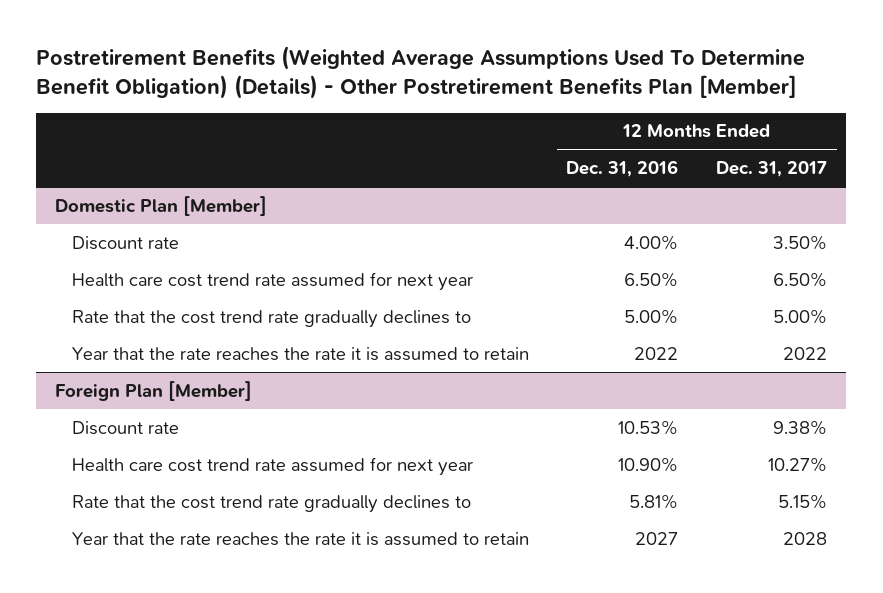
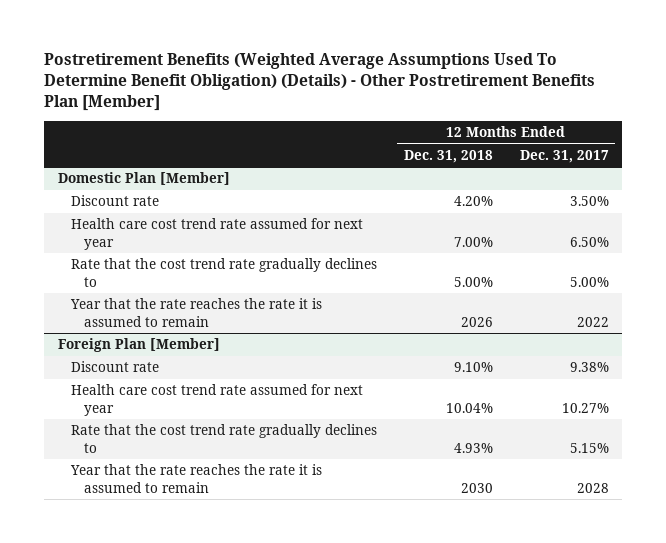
- | 12 Months Ended Dec. 31, 2016 | 12 Months Ended Dec. 31, 2017
+ | 12 Months Ended Dec. 31, 2018 | 12 Months Ended Dec. 31, 2017
@ Domestic Plan [Member]
- Year that the rate reaches the rate it is assumed to retain | 2022 | 2022
+ Year that the rate reaches the rate it is assumed to remain | 2026 | 2022
@ Foreign Plan [Member]
- Year that the rate reaches the rate it is assumed to retain | 2027 | 2028
+ Year that the rate reaches the rate it is assumed to remain | 2030 | 2028

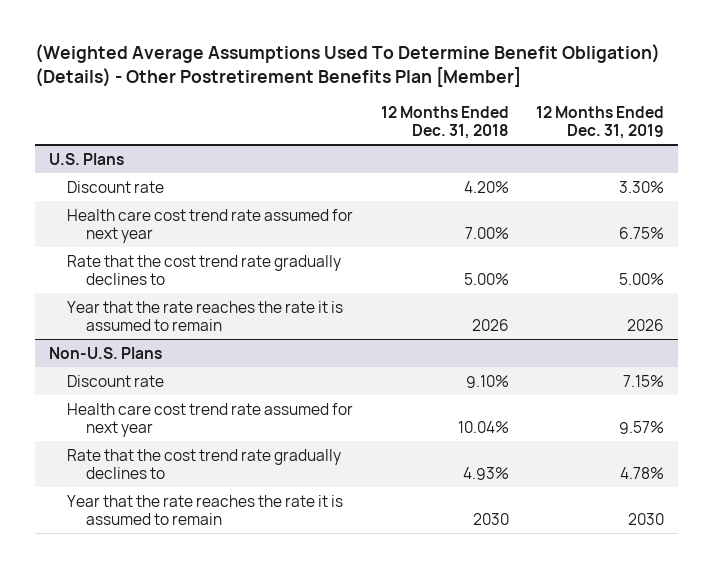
- Postretirement Benefits (Weighted Average Assumptions Used To Determine Benefit Obligation) (Details) - Other Postretirement Benefits Plan [Member]
+ (Weighted Average Assumptions Used To Determine Benefit Obligation) (Details) - Other Postretirement Benefits Plan [Member]
- | 12 Months Ended Dec. 31, 2018 | 12 Months Ended Dec. 31, 2017
+ | 12 Months Ended Dec. 31, 2018 | 12 Months Ended Dec. 31, 2019
- Domestic Plan [Member]
+ U.S. Plans
- Foreign Plan [Member]
+ Non-U.S. Plans

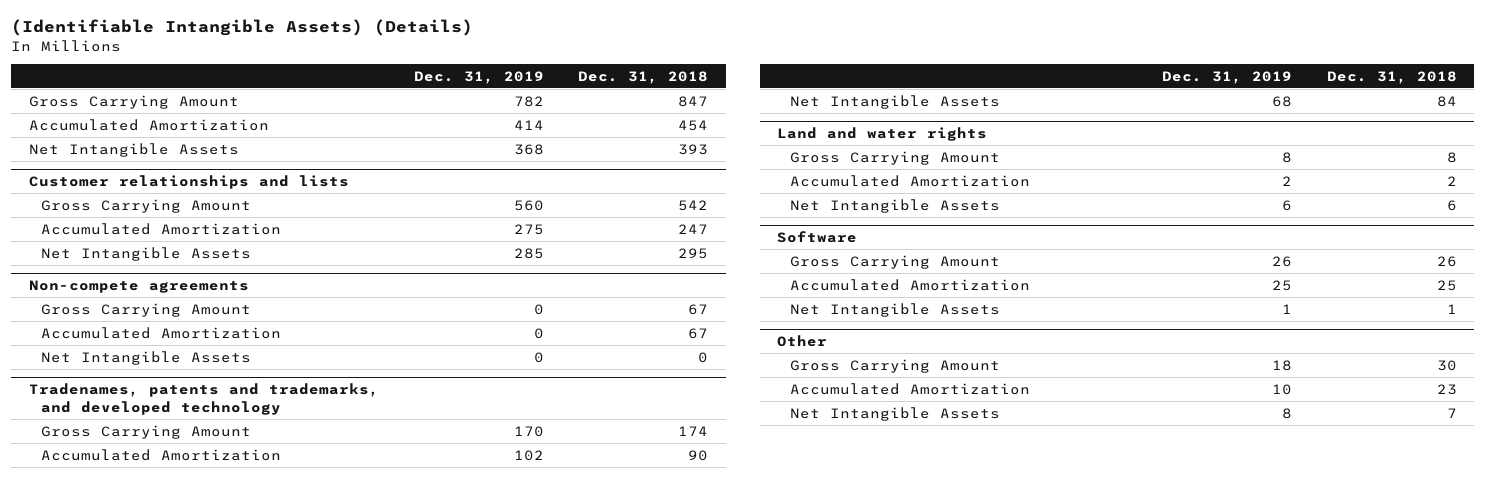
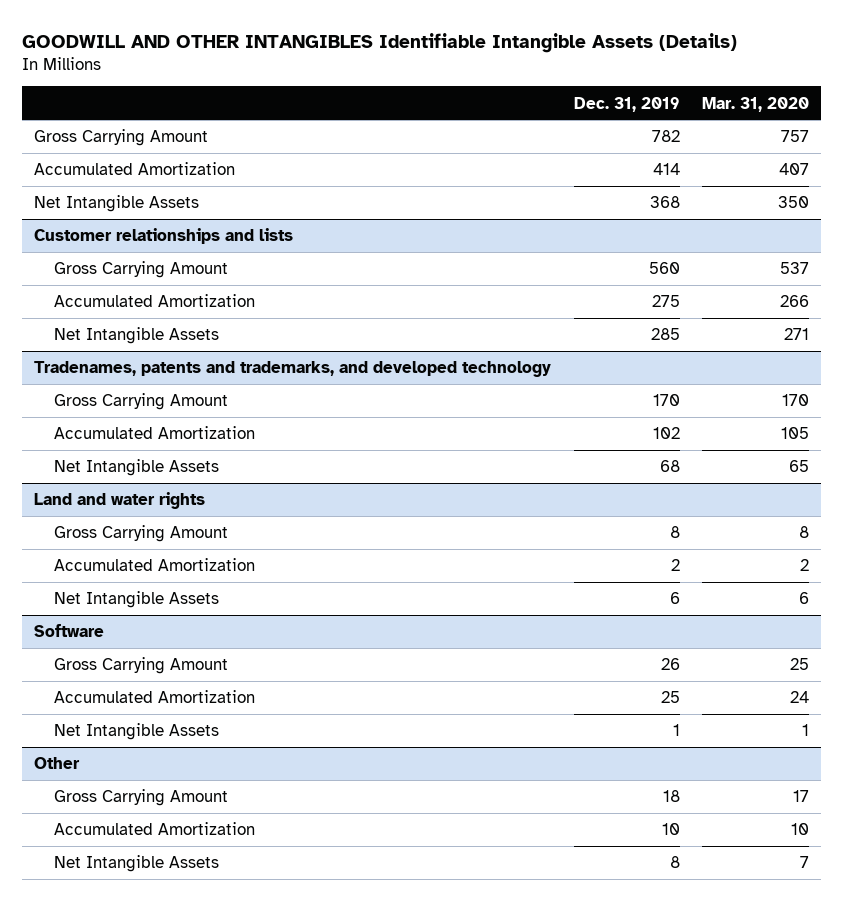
- (Identifiable Intangible Assets) (Details)
+ GOODWILL AND OTHER INTANGIBLES Identifiable Intangible Assets (Details)
- | Dec. 31, 2019 | Dec. 31, 2018
+ | Dec. 31, 2019 | Mar. 31, 2020
- Non-compete agreements
- Gross Carrying Amount | 0 | 67
- Accumulated Amortization | 0 | 67
- Net Intangible Assets | 0 | 0

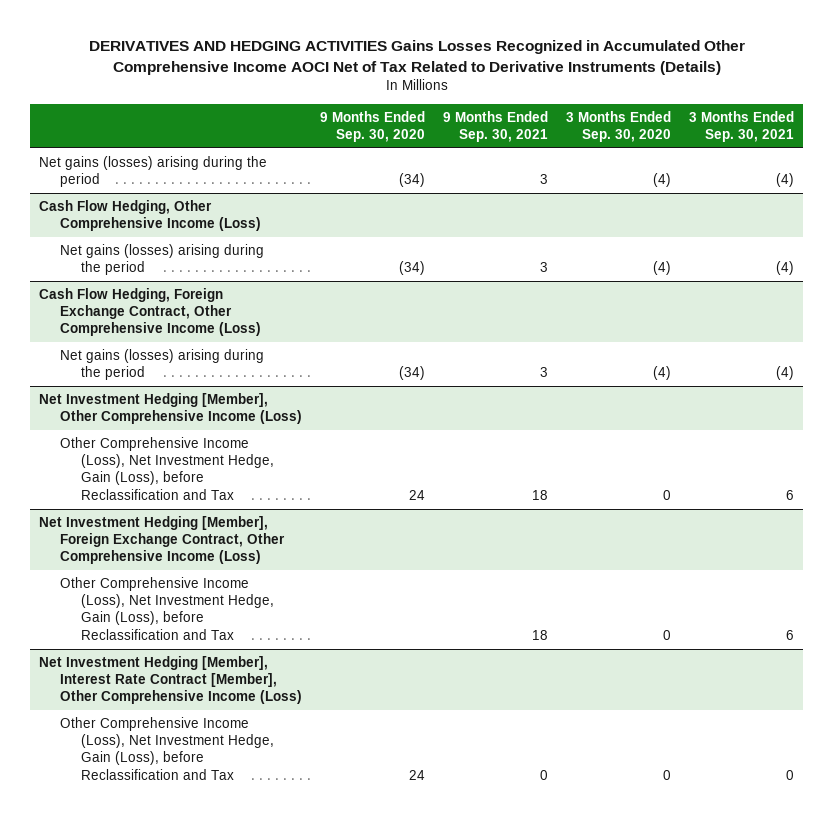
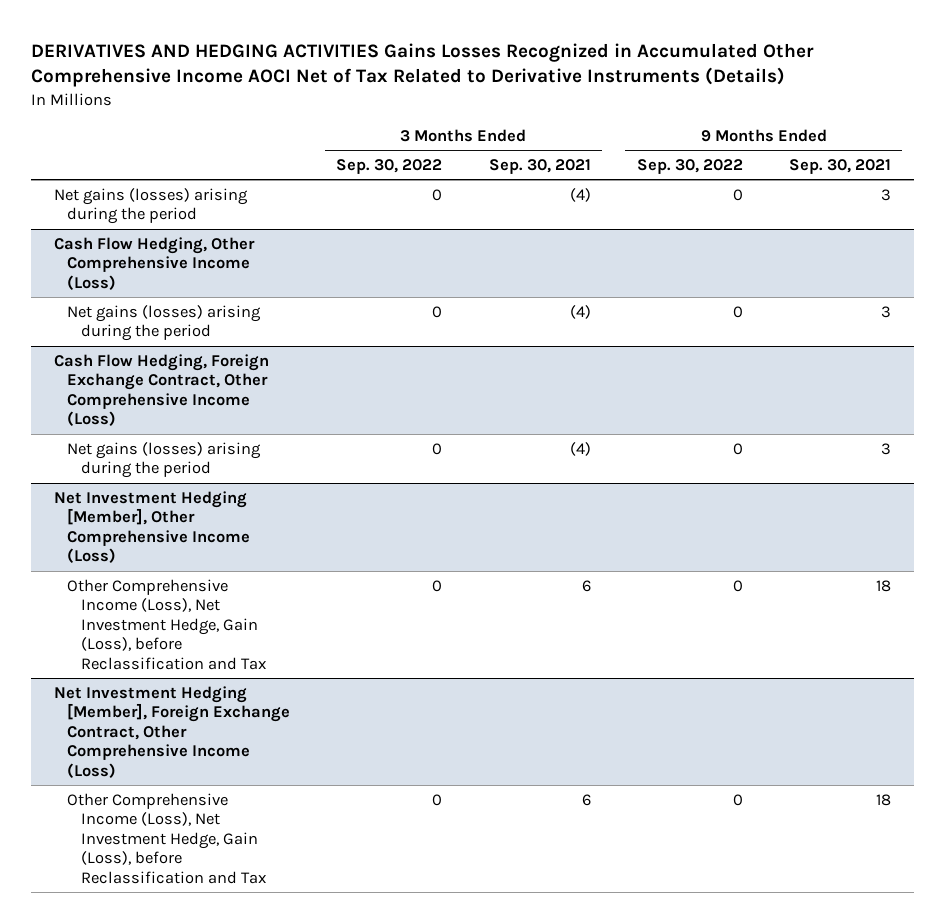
- | 9 Months Ended Sep. 30, 2020 | 9 Months Ended Sep. 30, 2021 | 3 Months Ended Sep. 30, 2020 | 3 Months Ended Sep. 30, 2021
+ | 3 Months Ended Sep. 30, 2022 | 3 Months Ended Sep. 30, 2021 | 9 Months Ended Sep. 30, 2022 | 9 Months Ended Sep. 30, 2021
- Net Investment Hedging [Member], Interest Rate Contract [Member], Other Comprehensive Income (Loss)
- Other Comprehensive Income (Loss), Net Investment Hedge, Gain (Loss), before Reclassification and Tax | 24 | 0 | 0 | 0

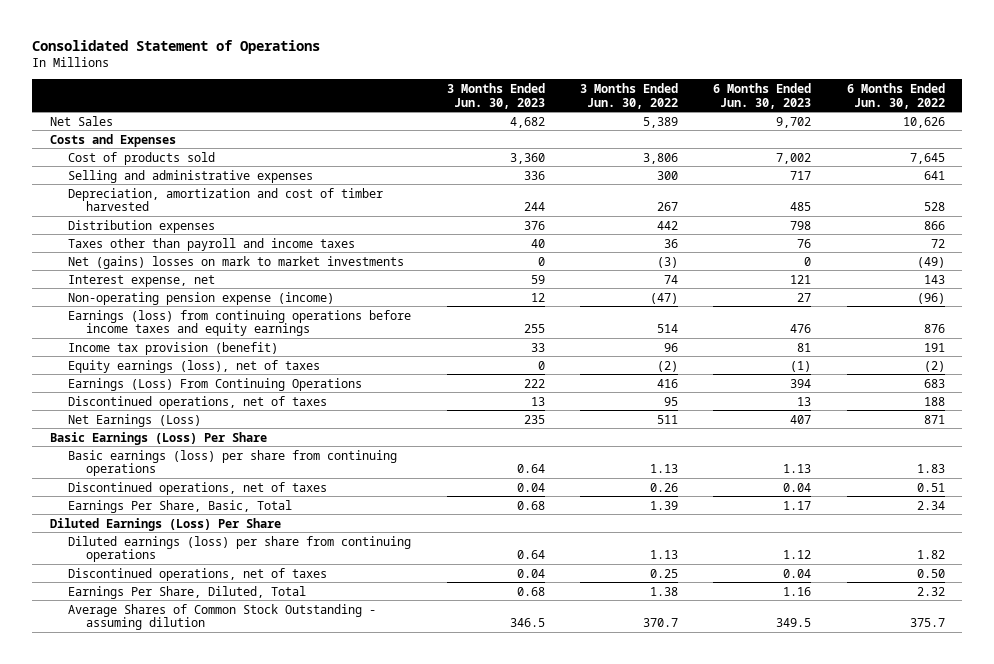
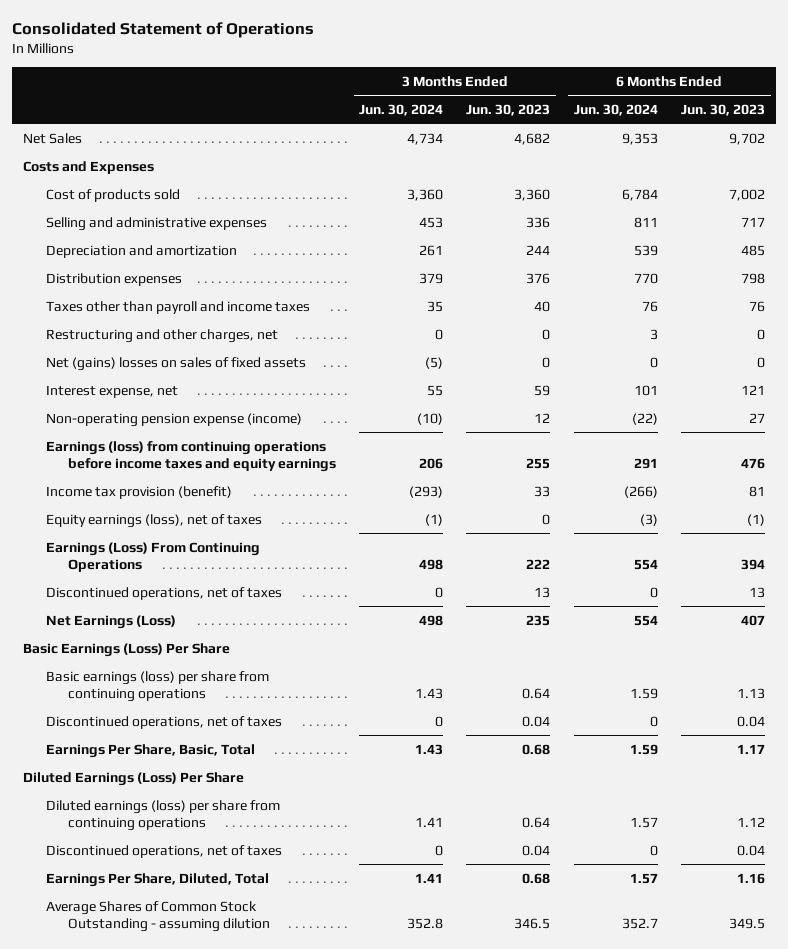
- | 3 Months Ended Jun. 30, 2023 | 3 Months Ended Jun. 30, 2022 | 6 Months Ended Jun. 30, 2023 | 6 Months Ended Jun. 30, 2022
+ | 3 Months Ended Jun. 30, 2024 | 3 Months Ended Jun. 30, 2023 | 6 Months Ended Jun. 30, 2024 | 6 Months Ended Jun. 30, 2023
- Depreciation, amortization and cost of timber harvested | 244 | 267 | 485 | 528
+ Depreciation and amortization | 261 | 244 | 539 | 485
- Net (gains) losses on mark to market investments | 0 | (3) | 0 | (49)
+ Restructuring and other charges, net | 0 | 0 | 3 | 0
+ Net (gains) losses on sales of fixed assets | (5) | 0 | 0 | 0

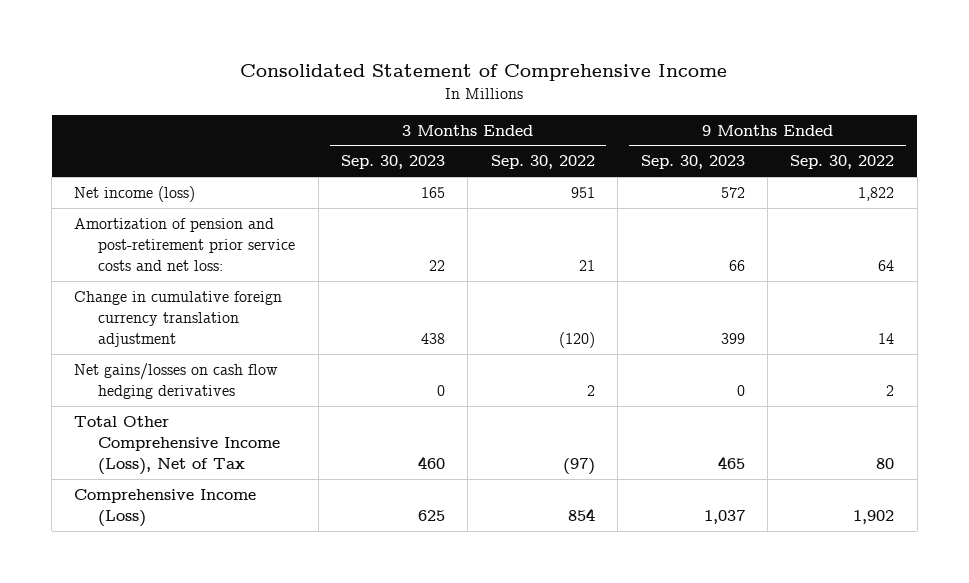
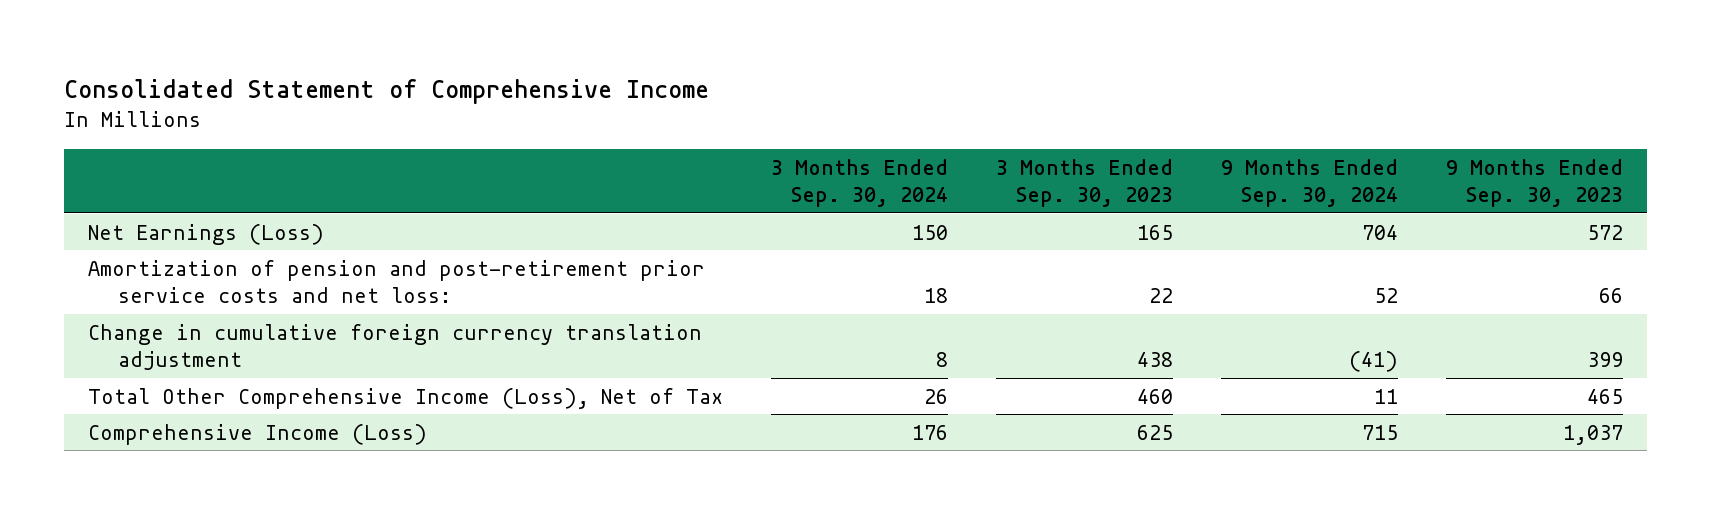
- | 3 Months Ended Sep. 30, 2023 | 3 Months Ended Sep. 30, 2022 | 9 Months Ended Sep. 30, 2023 | 9 Months Ended Sep. 30, 2022
+ | 3 Months Ended Sep. 30, 2024 | 3 Months Ended Sep. 30, 2023 | 9 Months Ended Sep. 30, 2024 | 9 Months Ended Sep. 30, 2023
- Net income (loss) | 165 | 951 | 572 | 1,822
+ Net Earnings (Loss) | 150 | 165 | 704 | 572
- Net gains/losses on cash flow hedging derivatives | 0 | 2 | 0 | 2

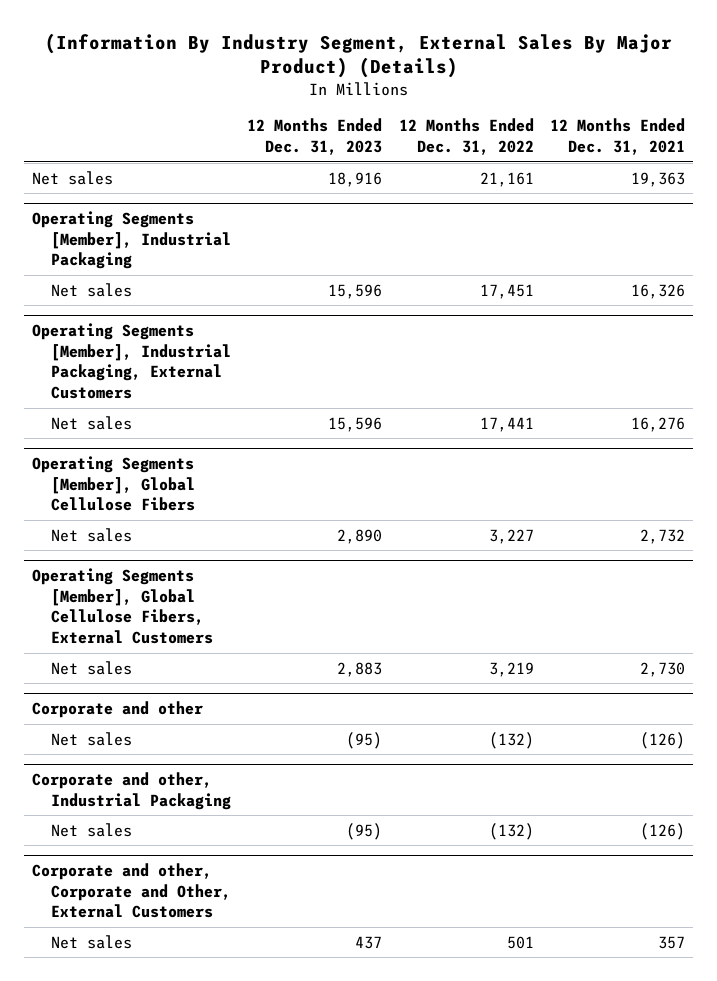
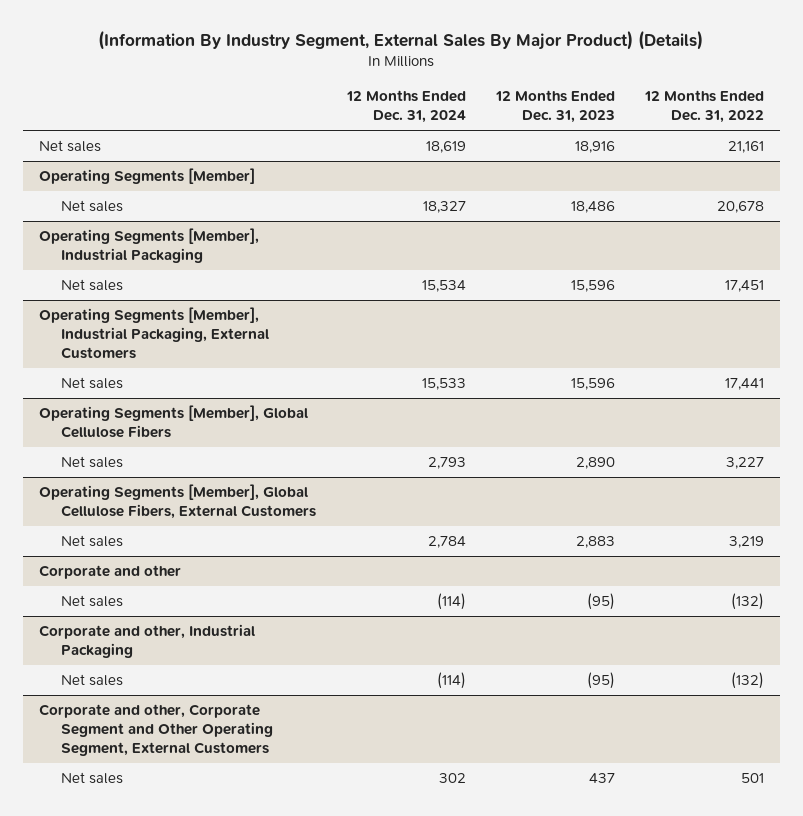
- | 12 Months Ended Dec. 31, 2023 | 12 Months Ended Dec. 31, 2022 | 12 Months Ended Dec. 31, 2021
+ | 12 Months Ended Dec. 31, 2024 | 12 Months Ended Dec. 31, 2023 | 12 Months Ended Dec. 31, 2022
+ Operating Segments [Member]
+ Net sales | 18,327 | 18,486 | 20,678
- Corporate and other, Corporate and Other, External Customers
+ Corporate and other, Corporate Segment and Other Operating Segment, External Customers

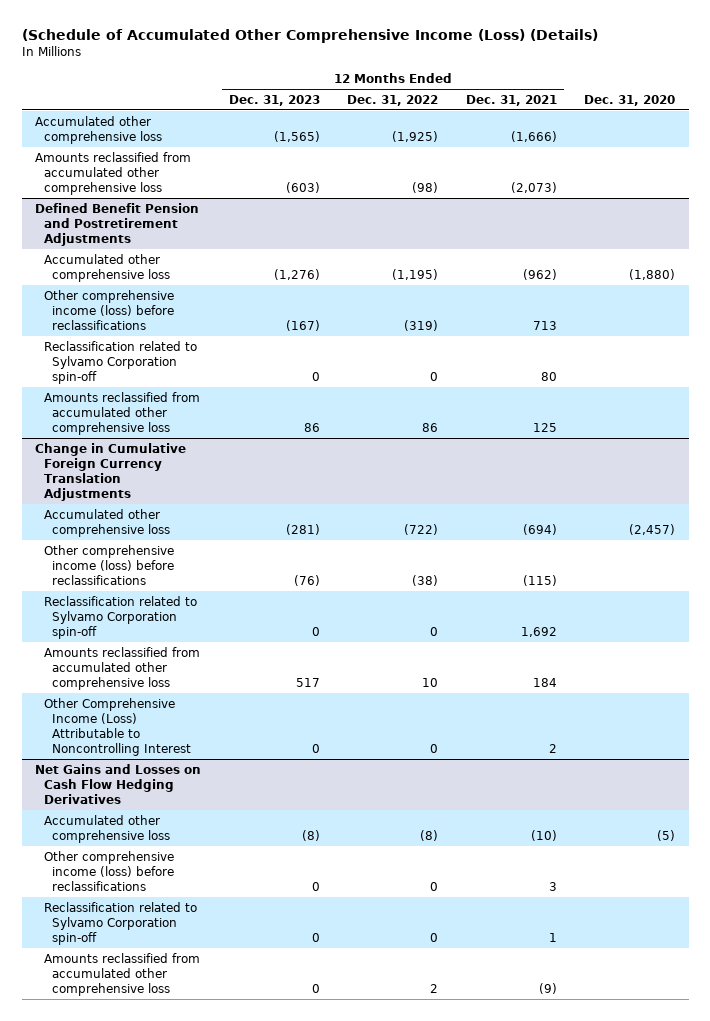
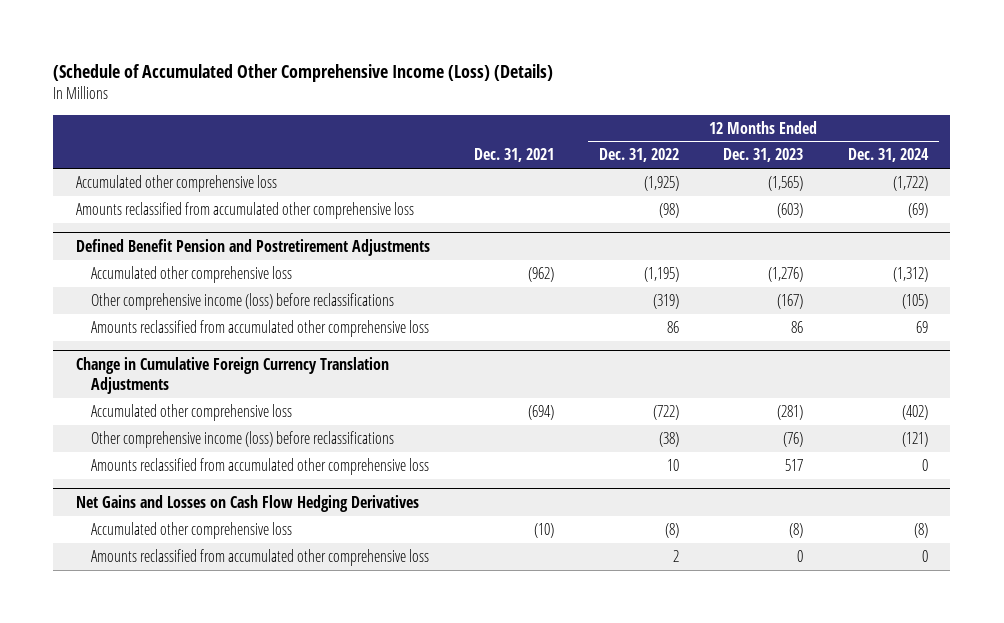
- | 12 Months Ended Dec. 31, 2023 | 12 Months Ended Dec. 31, 2022 | 12 Months Ended Dec. 31, 2021 | Dec. 31, 2020
+ | Dec. 31, 2021 | 12 Months Ended Dec. 31, 2022 | 12 Months Ended Dec. 31, 2023 | 12 Months Ended Dec. 31, 2024
@ Defined Benefit Pension and Postretirement Adjustments
- Reclassification related to Sylvamo Corporation spin-off | 0 | 0 | 80 |
@ Change in Cumulative Foreign Currency Translation Adjustments
- Reclassification related to Sylvamo Corporation spin-off | 0 | 0 | 1,692 |
- Other Comprehensive Income (Loss) Attributable to Noncontrolling Interest | 0 | 0 | 2 |
@ Net Gains and Losses on Cash Flow Hedging Derivatives
- Other comprehensive income (loss) before reclassifications | 0 | 0 | 3 |
- Reclassification related to Sylvamo Corporation spin-off | 0 | 0 | 1 |

